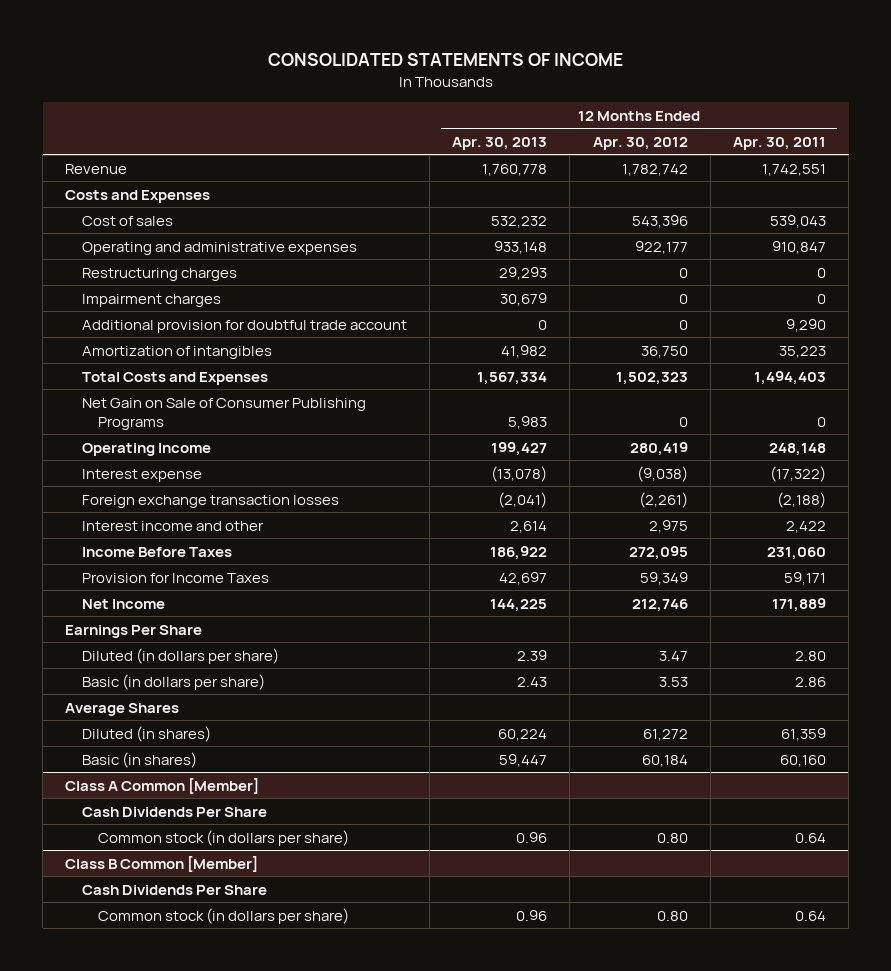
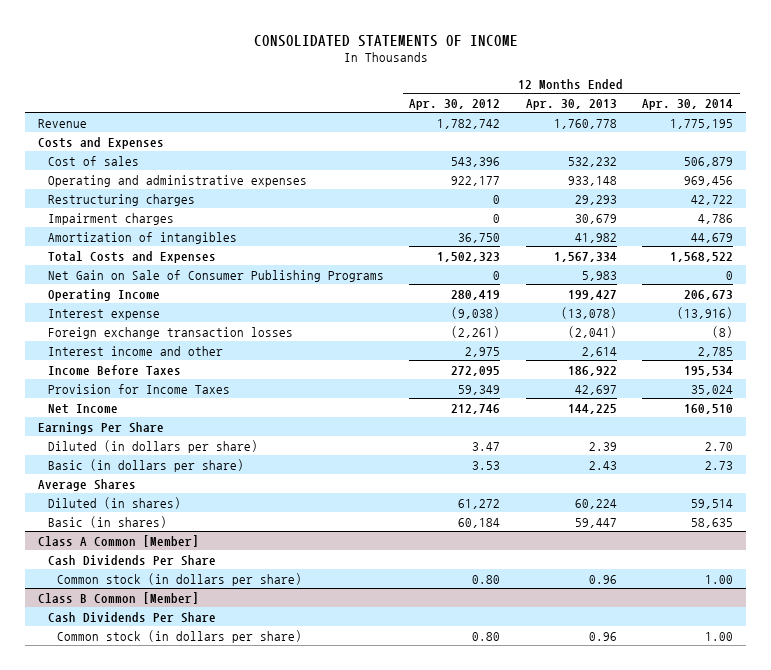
- | 12 Months Ended Apr. 30, 2013 | 12 Months Ended Apr. 30, 2012 | 12 Months Ended Apr. 30, 2011
+ | 12 Months Ended Apr. 30, 2012 | 12 Months Ended Apr. 30, 2013 | 12 Months Ended Apr. 30, 2014
- Additional provision for doubtful trade account | 0 | 0 | 9,290

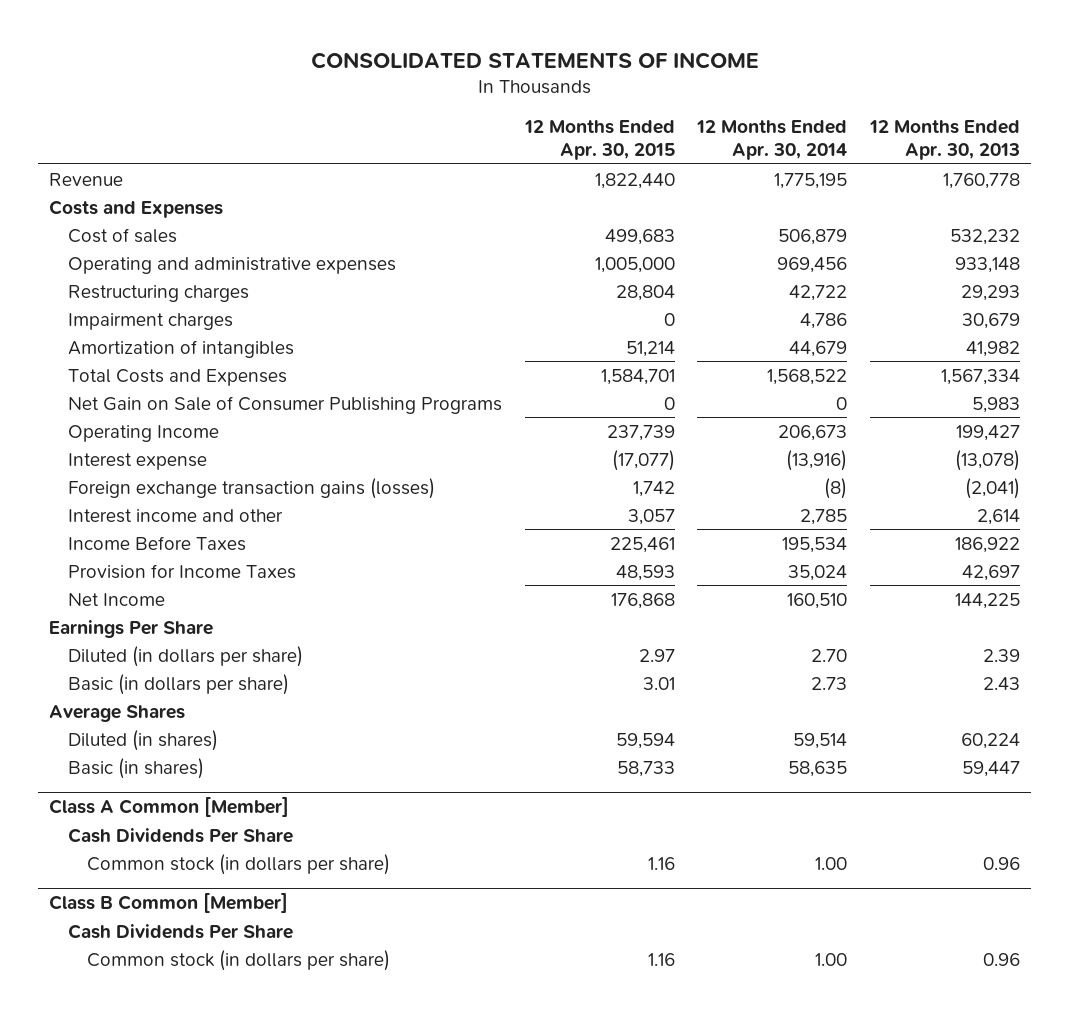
- | 12 Months Ended Apr. 30, 2012 | 12 Months Ended Apr. 30, 2013 | 12 Months Ended Apr. 30, 2014
+ | 12 Months Ended Apr. 30, 2015 | 12 Months Ended Apr. 30, 2014 | 12 Months Ended Apr. 30, 2013
- Foreign exchange transaction losses | (2,261) | (2,041) | (8)
+ Foreign exchange transaction gains (losses) | 1,742 | (8) | (2,041)

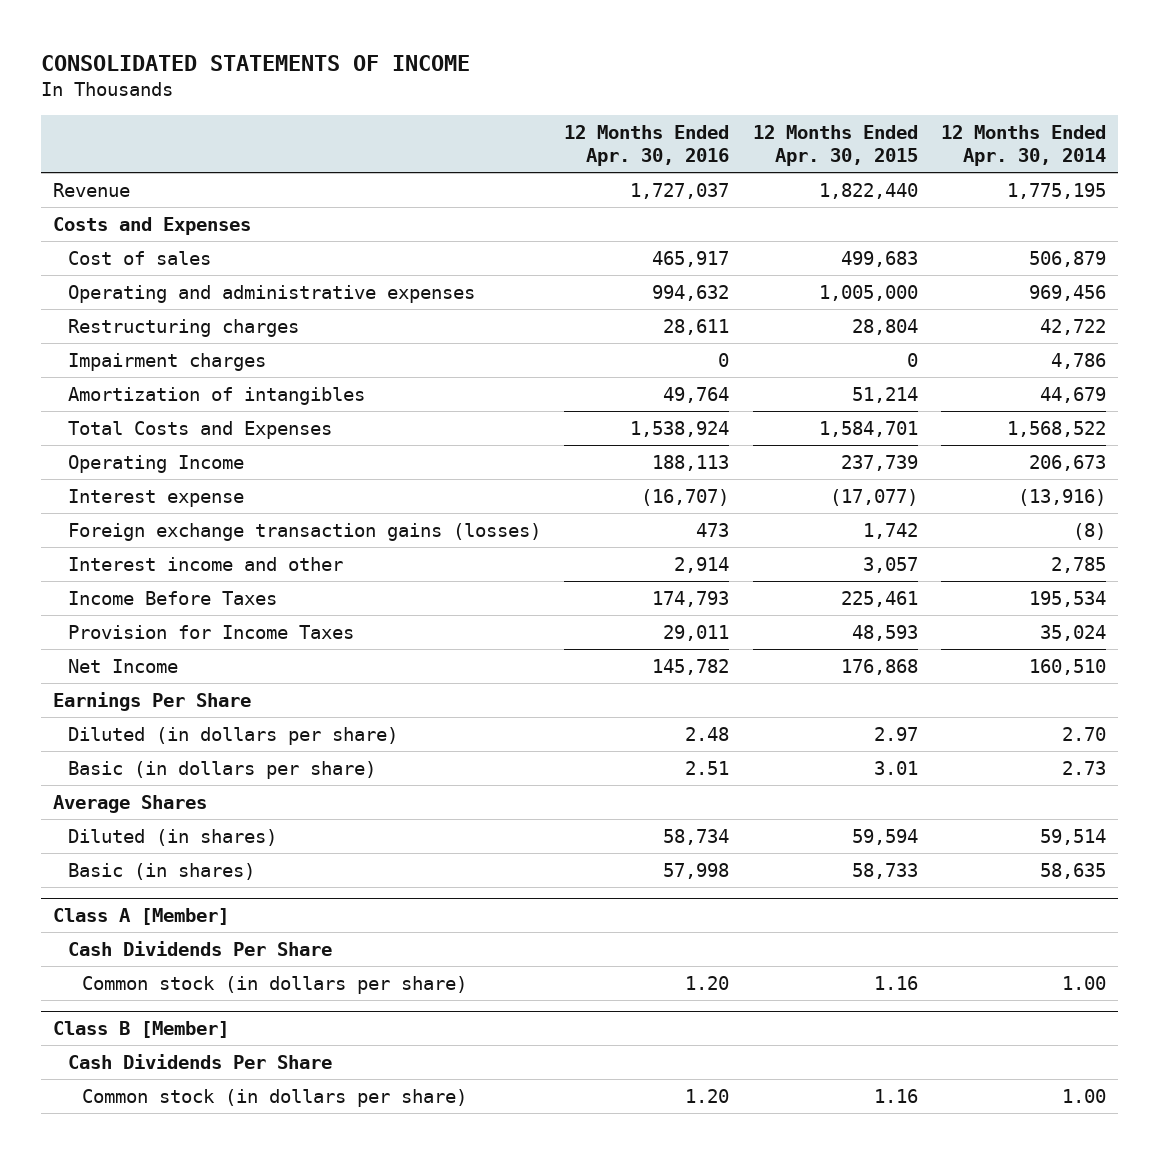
- | 12 Months Ended Apr. 30, 2015 | 12 Months Ended Apr. 30, 2014 | 12 Months Ended Apr. 30, 2013
+ | 12 Months Ended Apr. 30, 2016 | 12 Months Ended Apr. 30, 2015 | 12 Months Ended Apr. 30, 2014
- Net Gain on Sale of Consumer Publishing Programs | 0 | 0 | 5,983
- Class A Common [Member]
+ Class A [Member]
- Class B Common [Member]
+ Class B [Member]

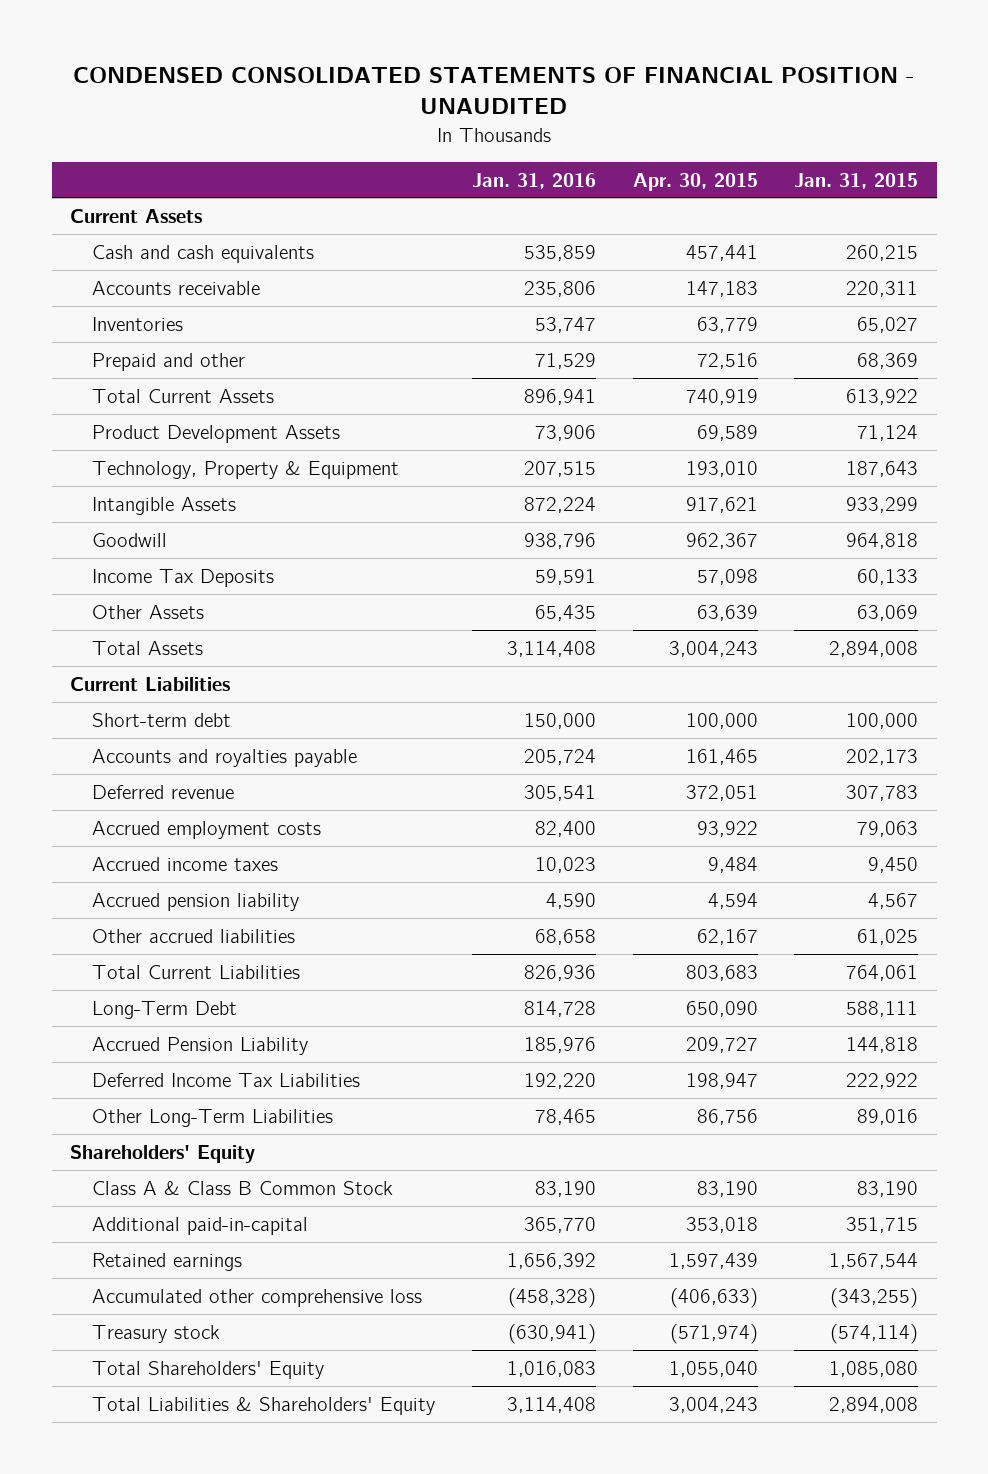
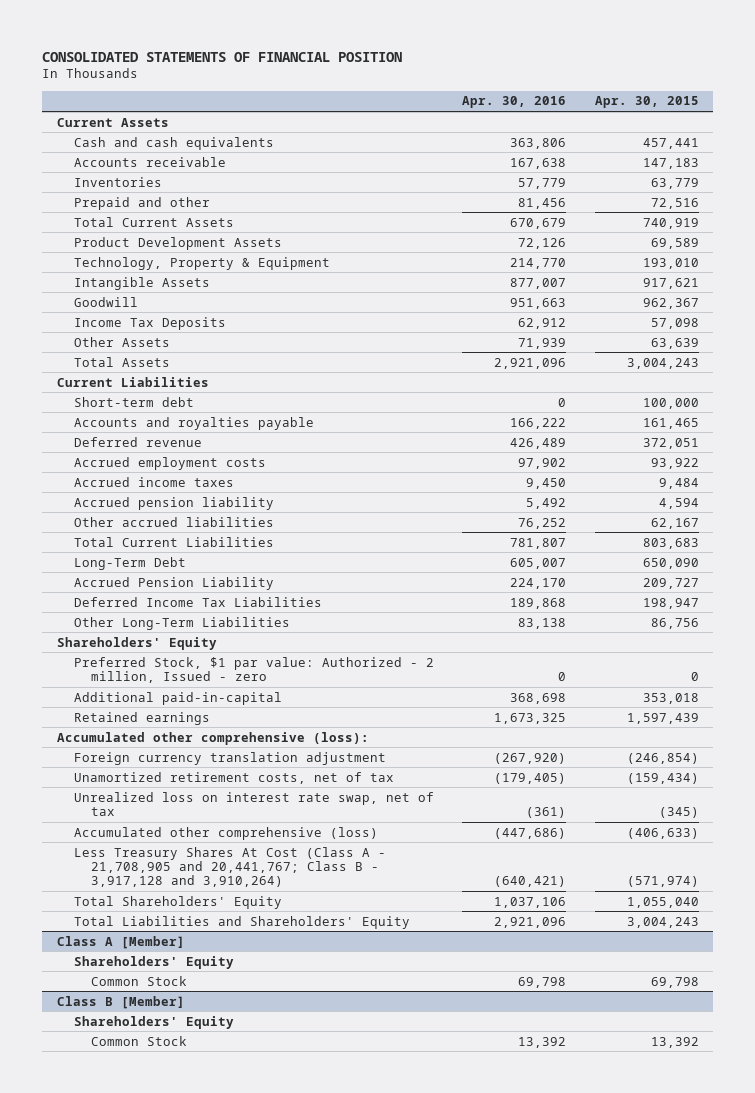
- CONDENSED CONSOLIDATED STATEMENTS OF FINANCIAL POSITION - UNAUDITED
+ CONSOLIDATED STATEMENTS OF FINANCIAL POSITION
- | Jan. 31, 2016 | Apr. 30, 2015 | Jan. 31, 2015
+ | Apr. 30, 2016 | Apr. 30, 2015
- Class A & Class B Common Stock | 83,190 | 83,190 | 83,190
+ Preferred Stock, $1 par value: Authorized - 2 million, Issued - zero | 0 | 0
- Accumulated other comprehensive loss | (458,328) | (406,633) | (343,255)
- Treasury stock | (630,941) | (571,974) | (574,114)
+ Accumulated other comprehensive (loss):
+ Foreign currency translation adjustment | (267,920) | (246,854)
+ Unamortized retirement costs, net of tax | (179,405) | (159,434)
+ Unrealized loss on interest rate swap, net of tax | (361) | (345)
+ Accumulated other comprehensive (loss) | (447,686) | (406,633)
+ Less Treasury Shares At Cost (Class A - 21,708,905 and 20,441,767; Class B - 3,917,128 and 3,910,264) | (640,421) | (571,974)
- Total Liabilities & Shareholders' Equity | 3,114,408 | 3,004,243 | 2,894,008
+ Total Liabilities and Shareholders' Equity | 2,921,096 | 3,004,243
+ Class A [Member]
+ Shareholders' Equity
+ Common Stock | 69,798 | 69,798
+ Class B [Member]
+ Shareholders' Equity
+ Common Stock | 13,392 | 13,392

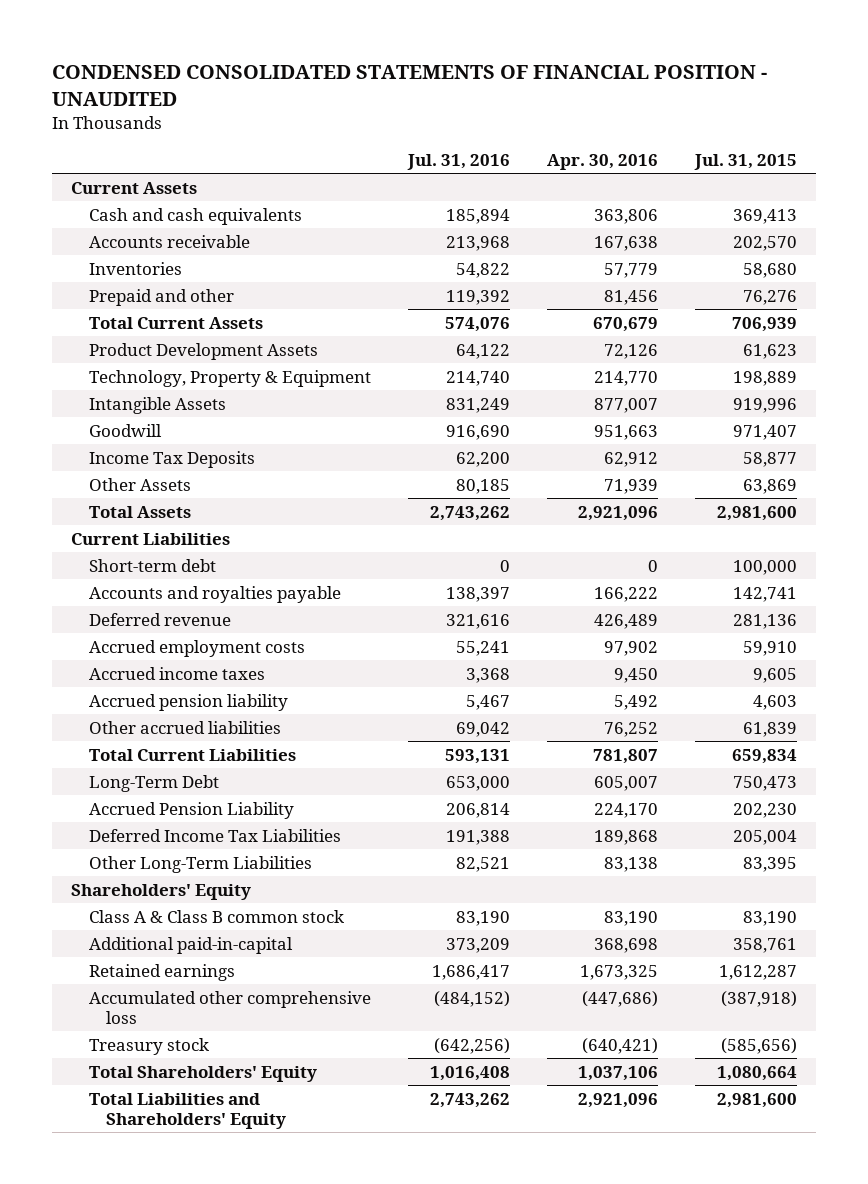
- CONSOLIDATED STATEMENTS OF FINANCIAL POSITION
+ CONDENSED CONSOLIDATED STATEMENTS OF FINANCIAL POSITION - UNAUDITED
- | Apr. 30, 2016 | Apr. 30, 2015
+ | Jul. 31, 2016 | Apr. 30, 2016 | Jul. 31, 2015
- Preferred Stock, $1 par value: Authorized - 2 million, Issued - zero | 0 | 0
+ Class A & Class B common stock | 83,190 | 83,190 | 83,190
- Accumulated other comprehensive (loss):
- Foreign currency translation adjustment | (267,920) | (246,854)
- Unamortized retirement costs, net of tax | (179,405) | (159,434)
- Unrealized loss on interest rate swap, net of tax | (361) | (345)
- Accumulated other comprehensive (loss) | (447,686) | (406,633)
- Less Treasury Shares At Cost (Class A - 21,708,905 and 20,441,767; Class B - 3,917,128 and 3,910,264) | (640,421) | (571,974)
+ Accumulated other comprehensive loss | (484,152) | (447,686) | (387,918)
+ Treasury stock | (642,256) | (640,421) | (585,656)
- Class A [Member]
- Shareholders' Equity
- Common Stock | 69,798 | 69,798
- Class B [Member]
- Shareholders' Equity
- Common Stock | 13,392 | 13,392

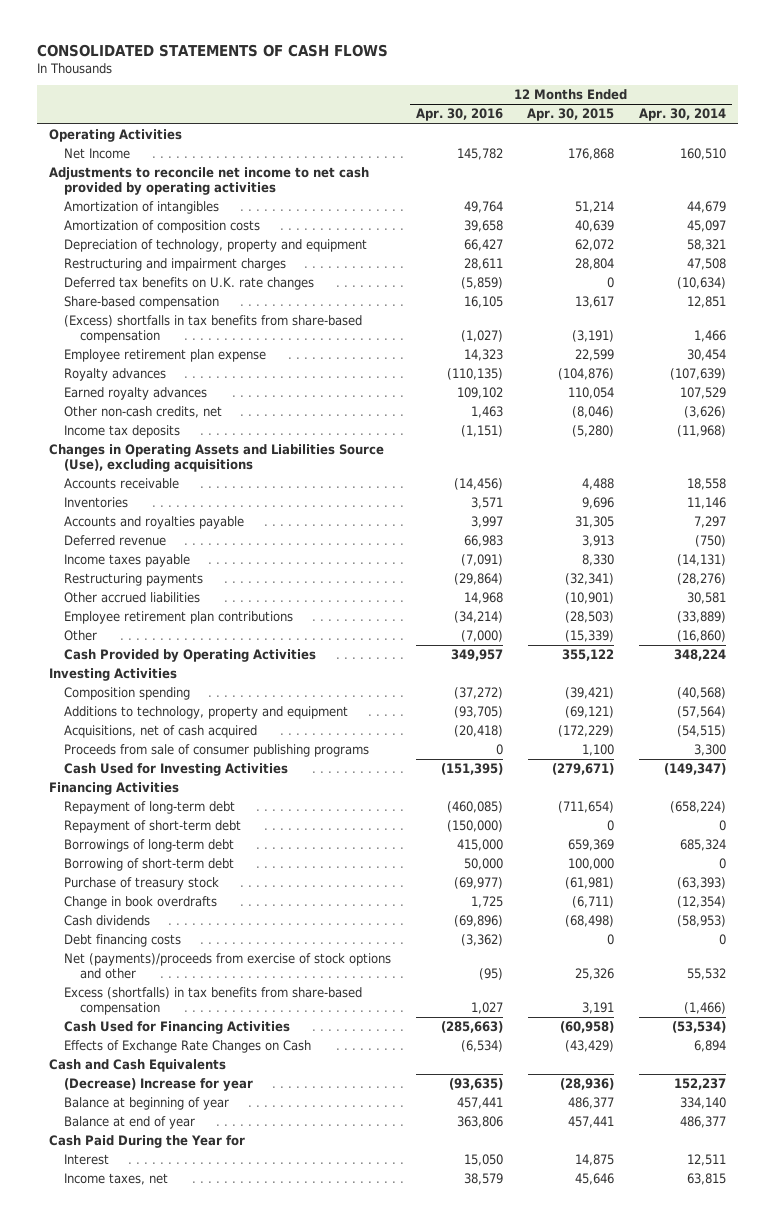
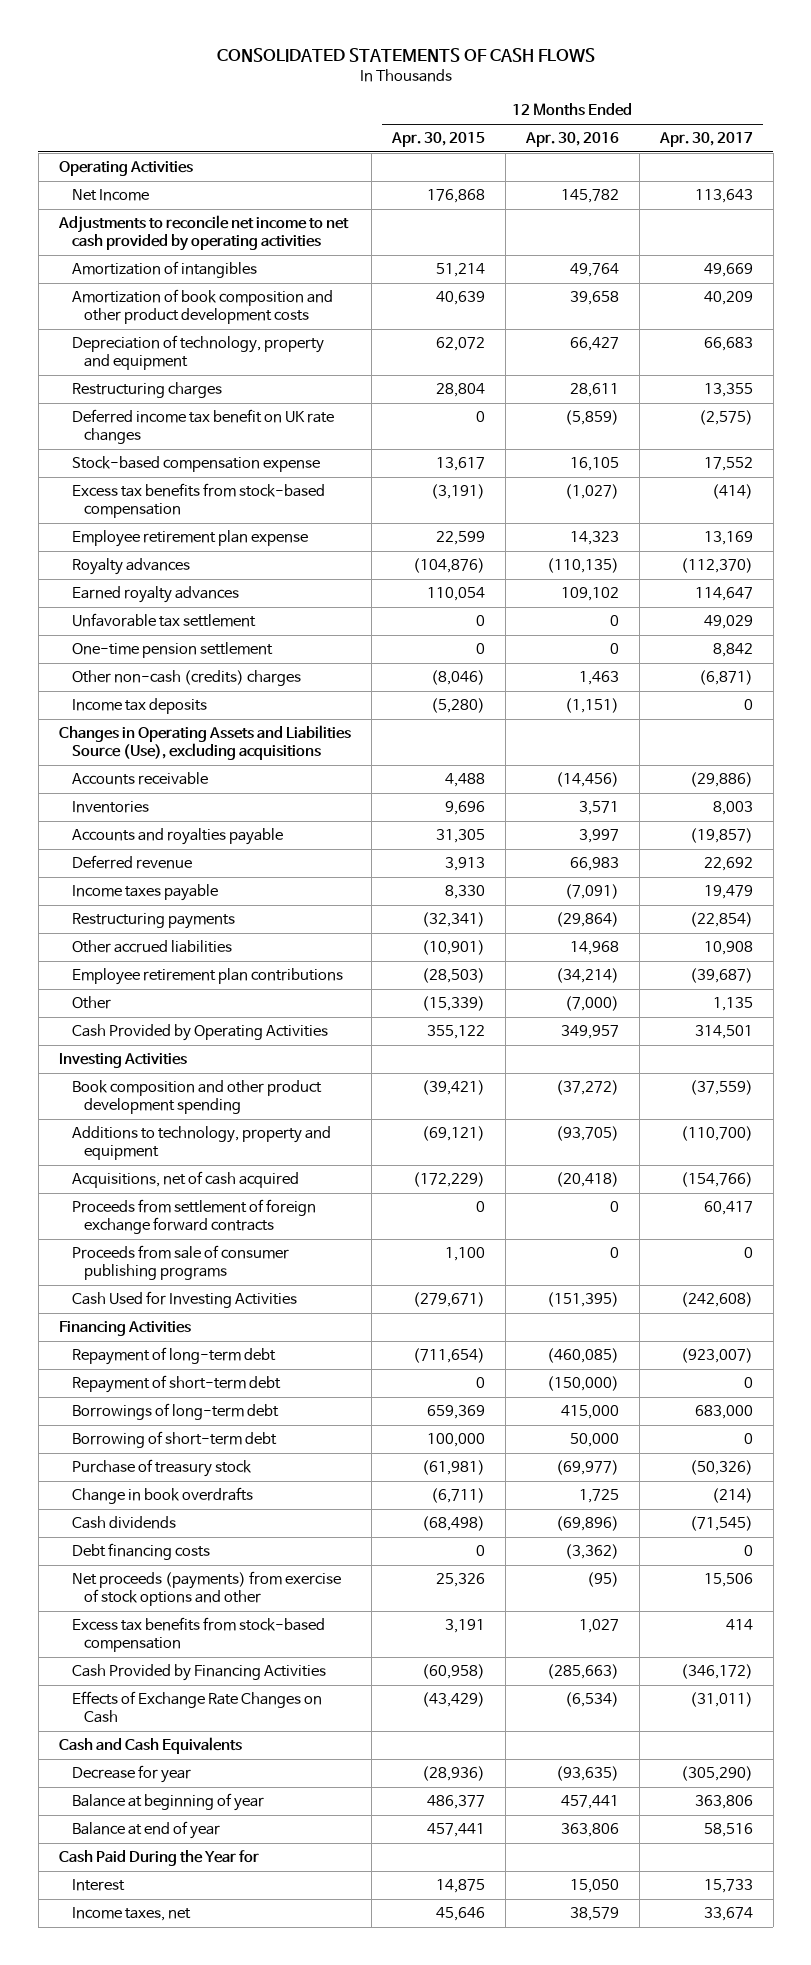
- | 12 Months Ended Apr. 30, 2016 | 12 Months Ended Apr. 30, 2015 | 12 Months Ended Apr. 30, 2014
+ | 12 Months Ended Apr. 30, 2015 | 12 Months Ended Apr. 30, 2016 | 12 Months Ended Apr. 30, 2017
- Amortization of composition costs | 39,658 | 40,639 | 45,097
+ Amortization of book composition and other product development costs | 40,639 | 39,658 | 40,209
- Restructuring and impairment charges | 28,611 | 28,804 | 47,508
- Deferred tax benefits on U.K. rate changes | (5,859) | 0 | (10,634)
- Share-based compensation | 16,105 | 13,617 | 12,851
- (Excess) shortfalls in tax benefits from share-based compensation | (1,027) | (3,191) | 1,466
+ Restructuring charges | 28,804 | 28,611 | 13,355
+ Deferred income tax benefit on UK rate changes | 0 | (5,859) | (2,575)
+ Stock-based compensation expense | 13,617 | 16,105 | 17,552
+ Excess tax benefits from stock-based compensation | (3,191) | (1,027) | (414)
- Other non-cash credits, net | 1,463 | (8,046) | (3,626)
+ Unfavorable tax settlement | 0 | 0 | 49,029
+ One-time pension settlement | 0 | 0 | 8,842
+ Other non-cash (credits) charges | (8,046) | 1,463 | (6,871)
- Composition spending | (37,272) | (39,421) | (40,568)
+ Book composition and other product development spending | (39,421) | (37,272) | (37,559)
+ Proceeds from settlement of foreign exchange forward contracts | 0 | 0 | 60,417
- Net (payments)/proceeds from exercise of stock options and other | (95) | 25,326 | 55,532
- Excess (shortfalls) in tax benefits from share-based compensation | 1,027 | 3,191 | (1,466)
- Cash Used for Financing Activities | (285,663) | (60,958) | (53,534)
+ Net proceeds (payments) from exercise of stock options and other | 25,326 | (95) | 15,506
+ Excess tax benefits from stock-based compensation | 3,191 | 1,027 | 414
+ Cash Provided by Financing Activities | (60,958) | (285,663) | (346,172)
- (Decrease) Increase for year | (93,635) | (28,936) | 152,237
+ Decrease for year | (28,936) | (93,635) | (305,290)

